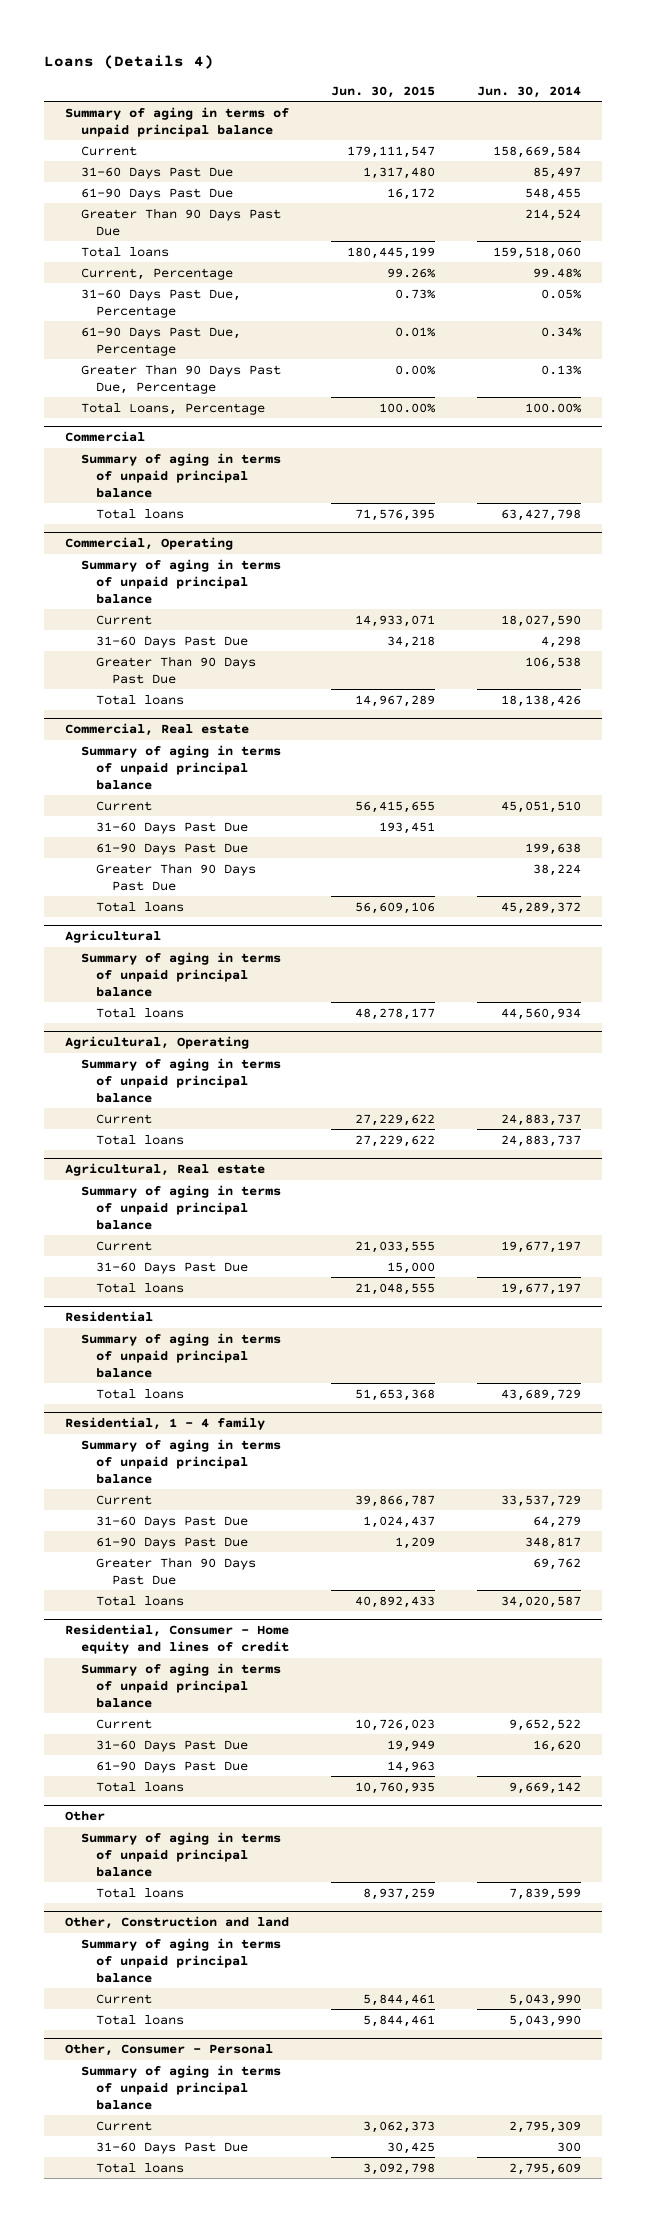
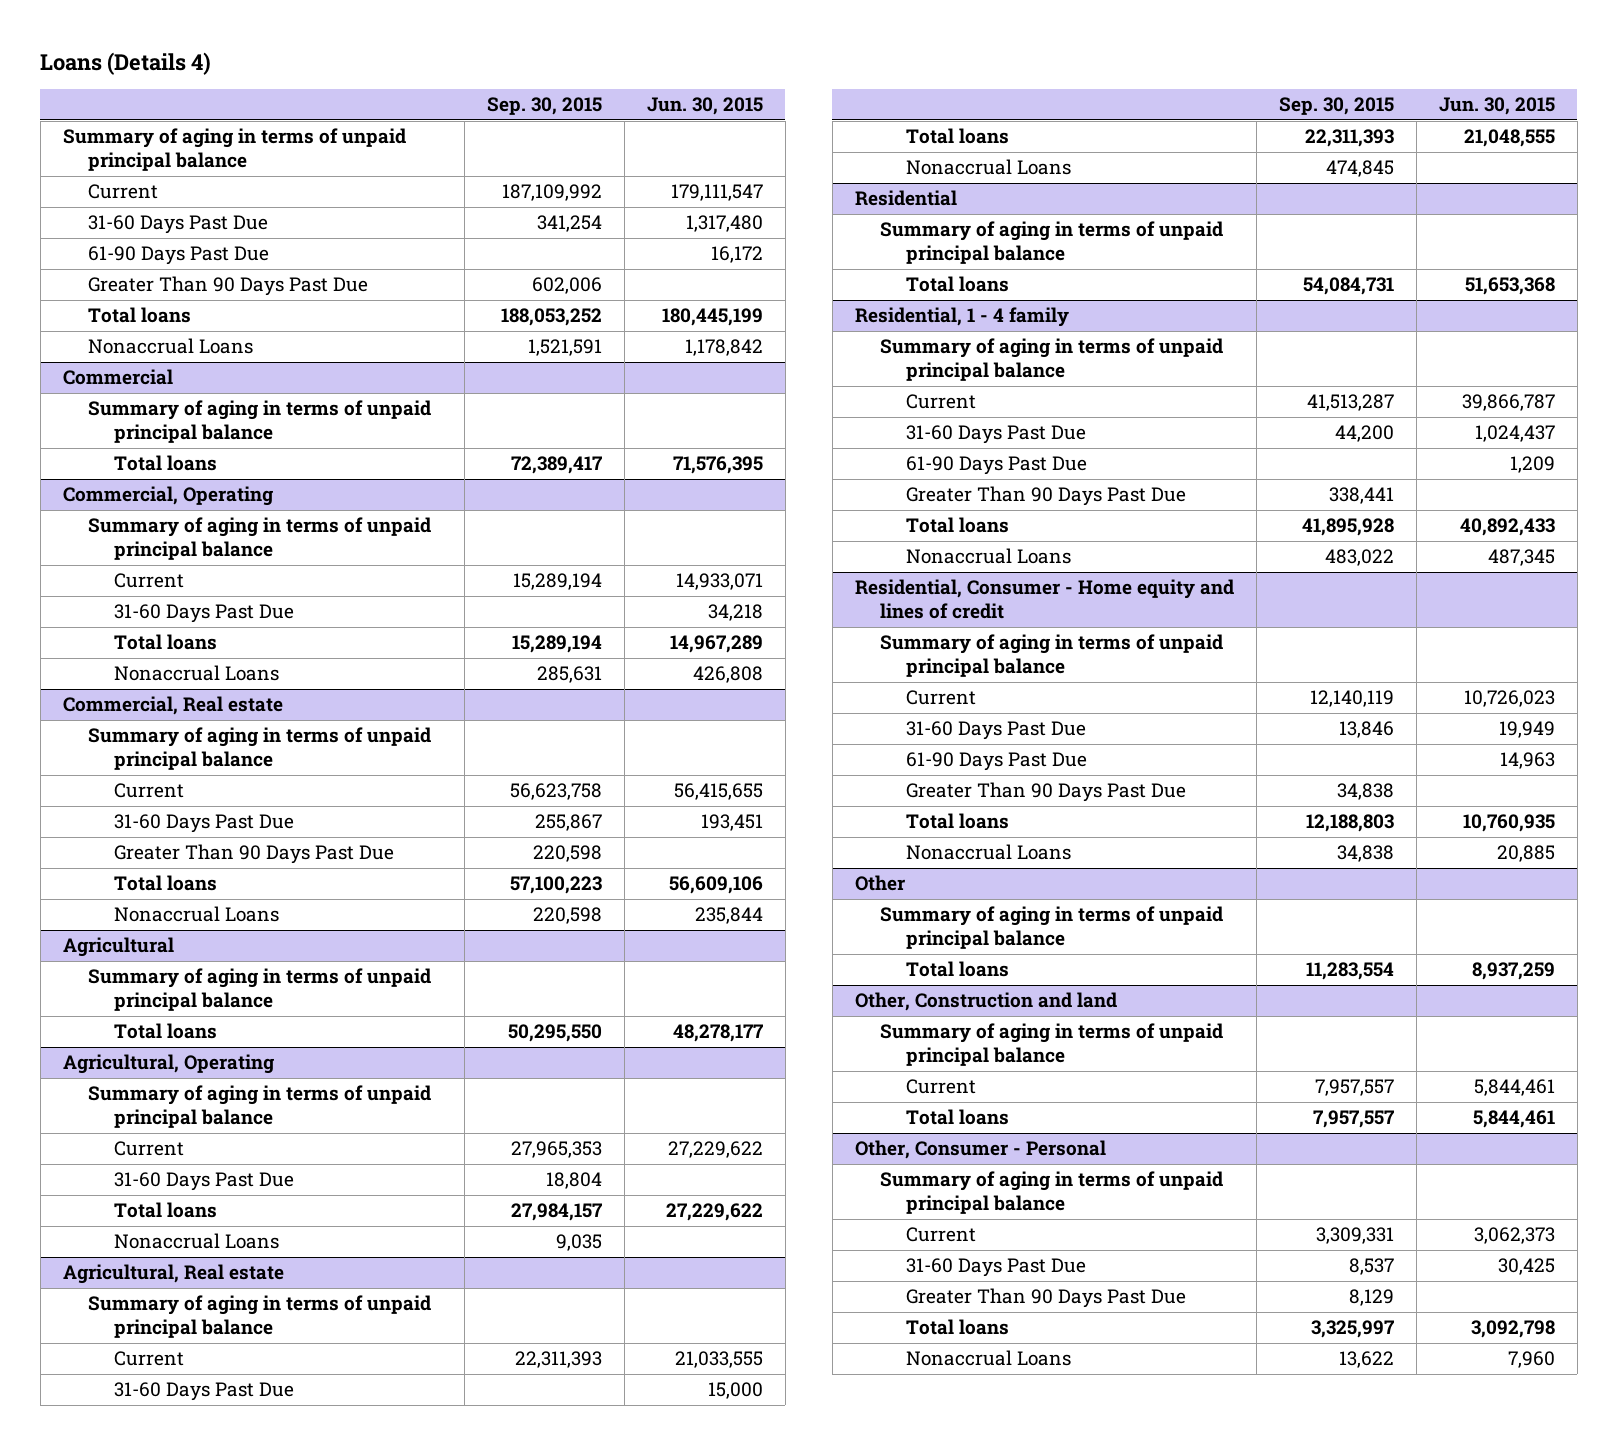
- | Jun. 30, 2015 | Jun. 30, 2014
+ | Sep. 30, 2015 | Jun. 30, 2015
- Current, Percentage | 99.26% | 99.48%
- 31-60 Days Past Due, Percentage | 0.73% | 0.05%
- 61-90 Days Past Due, Percentage | 0.01% | 0.34%
- Greater Than 90 Days Past Due, Percentage | 0.00% | 0.13%
- Total Loans, Percentage | 100.00% | 100.00%
+ Nonaccrual Loans | 1,521,591 | 1,178,842
@ Commercial, Operating
- Greater Than 90 Days Past Due | | 106,538
+ Nonaccrual Loans | 285,631 | 426,808
@ Commercial, Real estate
- 61-90 Days Past Due | | 199,638
+ Nonaccrual Loans | 220,598 | 235,844
@ Agricultural, Operating
+ 31-60 Days Past Due | 18,804 |
+ Nonaccrual Loans | 9,035 |
@ Agricultural, Real estate
+ Nonaccrual Loans | 474,845 |
@ Residential, 1 - 4 family
+ Nonaccrual Loans | 483,022 | 487,345
@ Residential, Consumer - Home equity and lines of credit
+ Greater Than 90 Days Past Due | 34,838 |
+ Nonaccrual Loans | 34,838 | 20,885
@ Other, Consumer - Personal
+ Greater Than 90 Days Past Due | 8,129 |
+ Nonaccrual Loans | 13,622 | 7,960

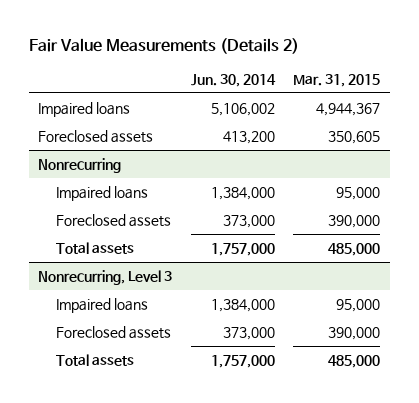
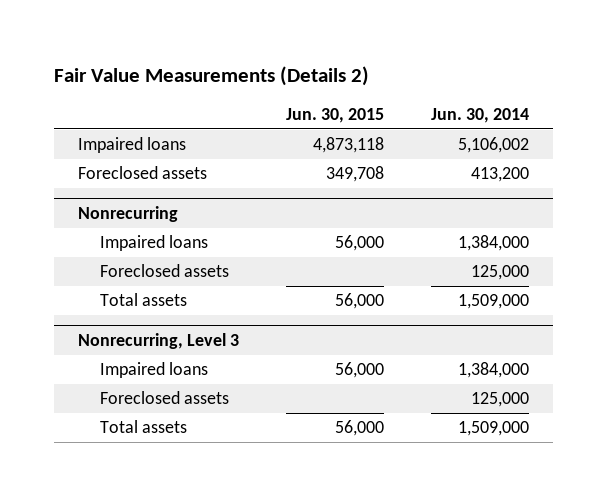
- | Jun. 30, 2014 | Mar. 31, 2015
+ | Jun. 30, 2015 | Jun. 30, 2014
@ Nonrecurring
- Foreclosed assets | 373,000 | 390,000
- Total assets | 1,757,000 | 485,000
+ Foreclosed assets | | 125,000
+ Total assets | 56,000 | 1,509,000
@ Nonrecurring, Level 3
- Foreclosed assets | 373,000 | 390,000
- Total assets | 1,757,000 | 485,000
+ Foreclosed assets | | 125,000
+ Total assets | 56,000 | 1,509,000

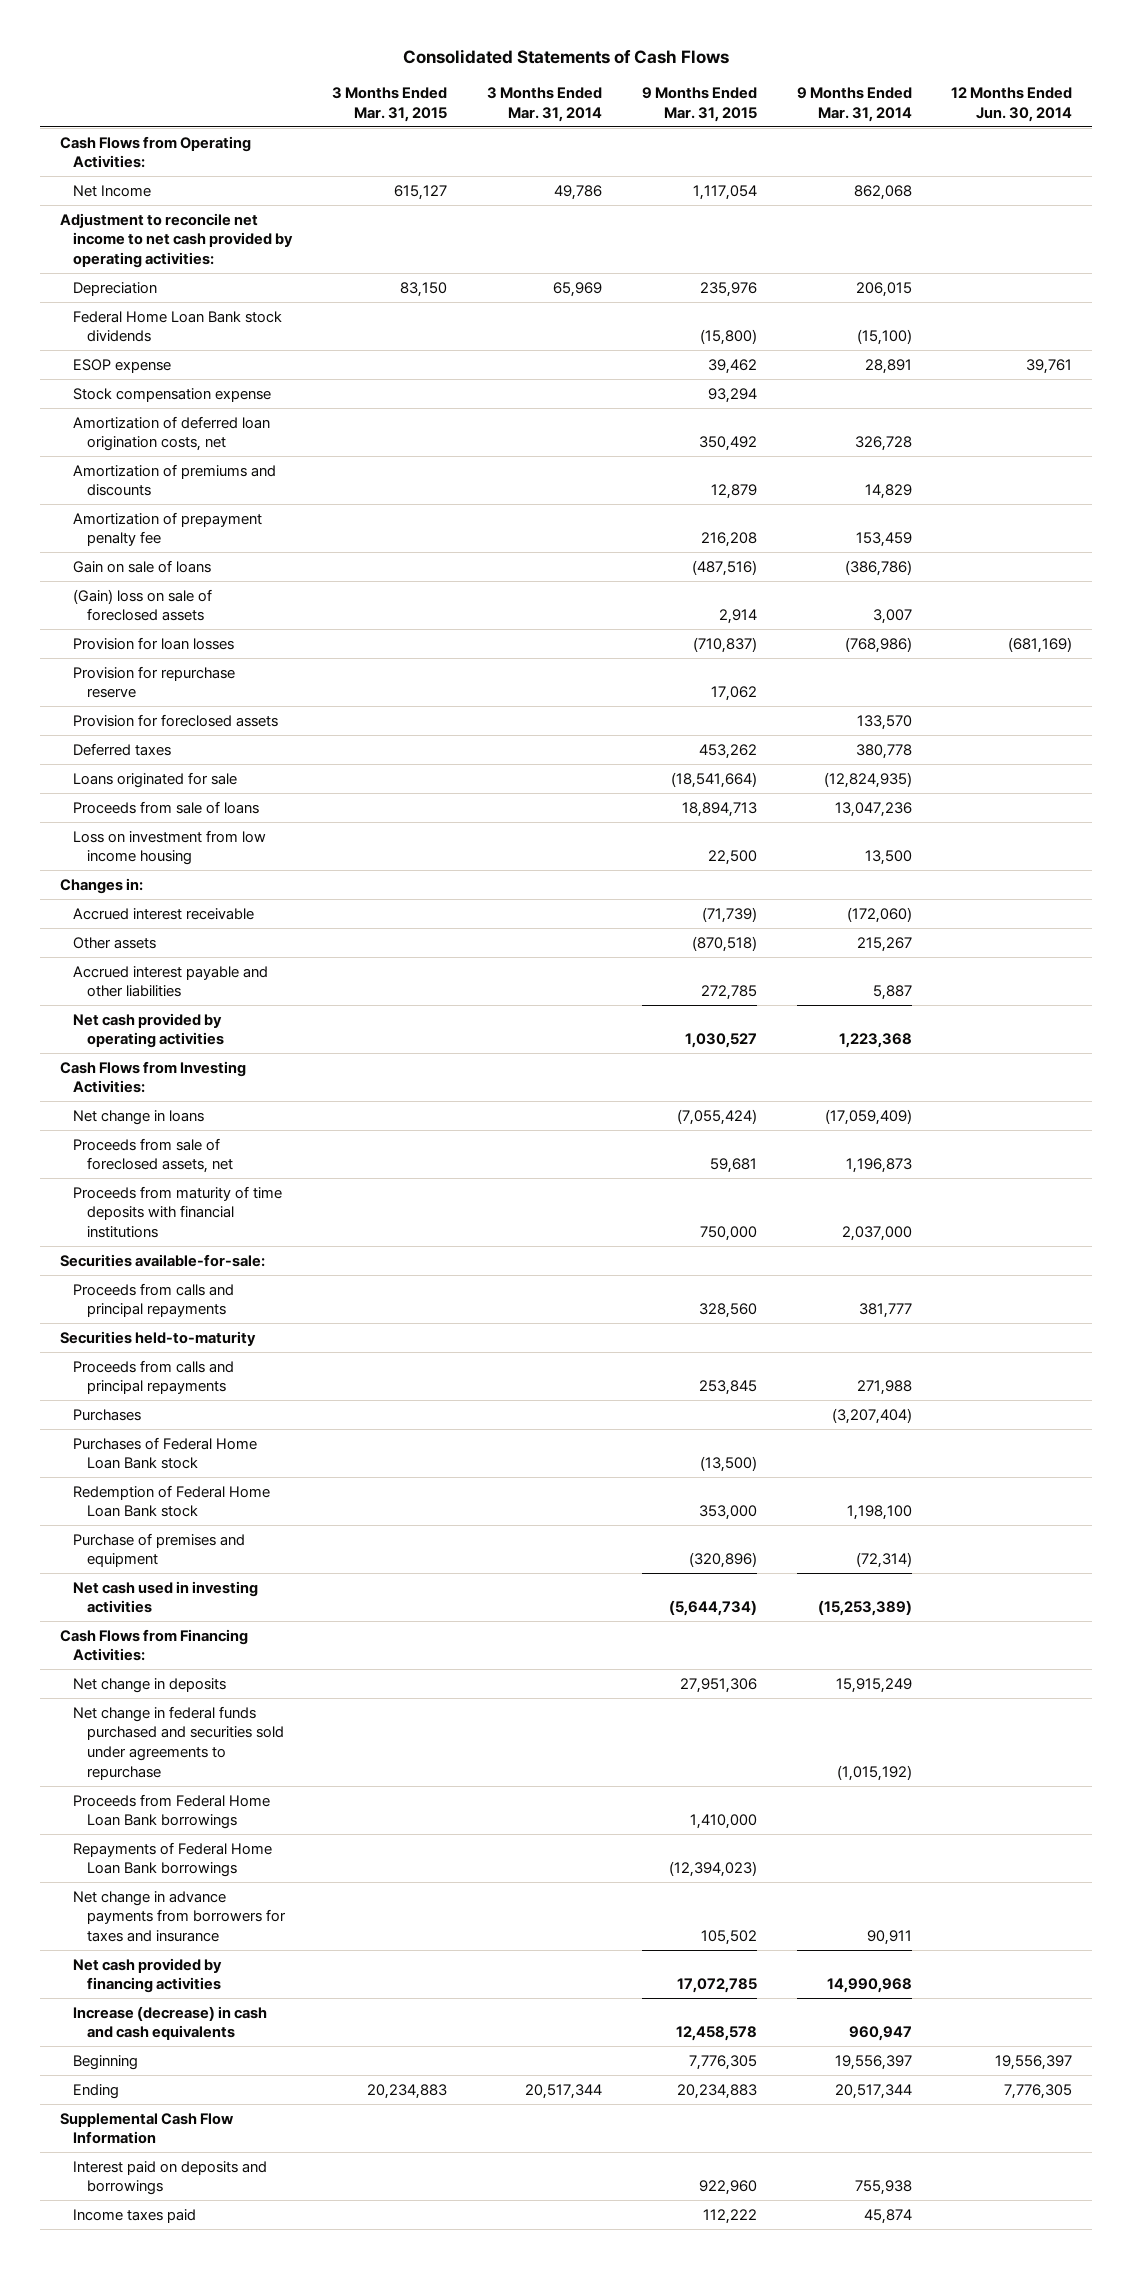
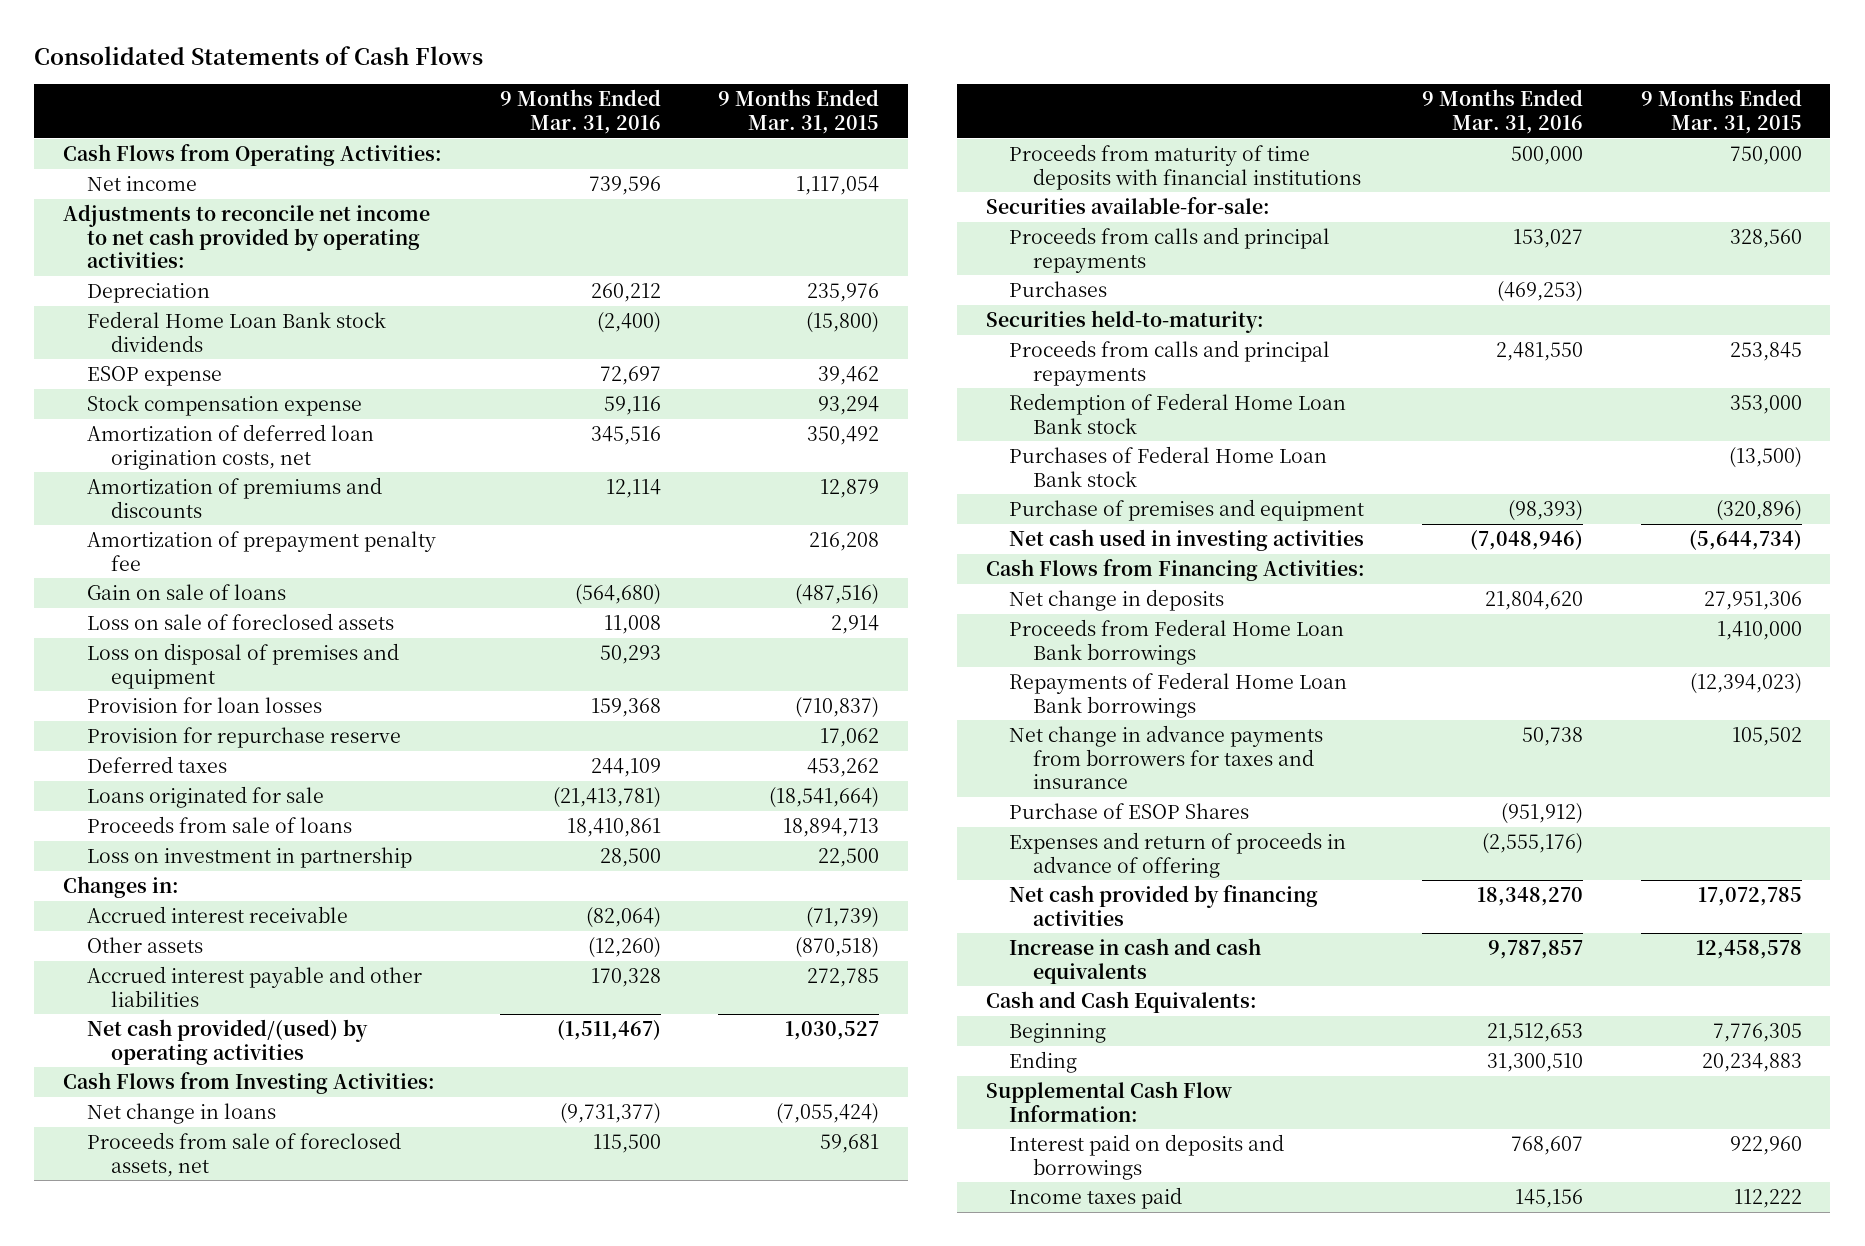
- | 3 Months Ended Mar. 31, 2015 | 3 Months Ended Mar. 31, 2014 | 9 Months Ended Mar. 31, 2015 | 9 Months Ended Mar. 31, 2014 | 12 Months Ended Jun. 30, 2014
+ | 9 Months Ended Mar. 31, 2016 | 9 Months Ended Mar. 31, 2015
- Net Income | 615,127 | 49,786 | 1,117,054 | 862,068 |
- Adjustment to reconcile net income to net cash provided by operating activities:
+ Net income | 739,596 | 1,117,054
+ Adjustments to reconcile net income to net cash provided by operating activities:
- (Gain) loss on sale of foreclosed assets | | | 2,914 | 3,007 |
+ Loss on sale of foreclosed assets | 11,008 | 2,914
+ Loss on disposal of premises and equipment | 50,293 |
- Provision for foreclosed assets | | | | 133,570 |
- Loss on investment from low income housing | | | 22,500 | 13,500 |
+ Loss on investment in partnership | 28,500 | 22,500
- Net cash provided by operating activities | | | 1,030,527 | 1,223,368 |
+ Net cash provided/(used) by operating activities | (1,511,467) | 1,030,527
- Securities held-to-maturity
+ Securities held-to-maturity:
moved down: Proceeds from calls and principal repayments | 2,481,550 | 253,845
moved down: Purchases of Federal Home Loan Bank stock | | (13,500)
- Net change in federal funds purchased and securities sold under agreements to repurchase | | | | (1,015,192) |
+ Purchase of ESOP Shares | (951,912) |
+ Expenses and return of proceeds in advance of offering | (2,555,176) |
- Increase (decrease) in cash and cash equivalents | | | 12,458,578 | 960,947 |
+ Increase in cash and cash equivalents | 9,787,857 | 12,458,578
+ Cash and Cash Equivalents:
- Supplemental Cash Flow Information
+ Supplemental Cash Flow Information:

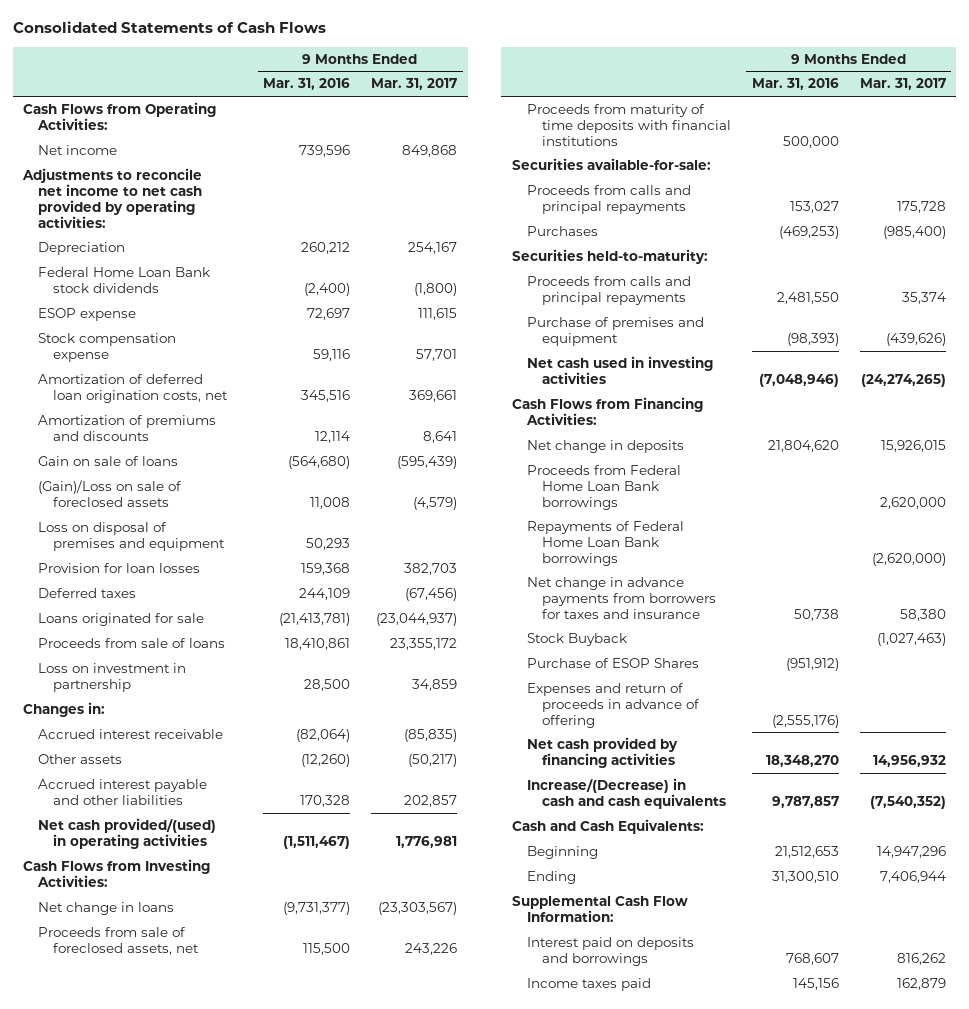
- | 9 Months Ended Mar. 31, 2016 | 9 Months Ended Mar. 31, 2015
+ | 9 Months Ended Mar. 31, 2016 | 9 Months Ended Mar. 31, 2017
- Amortization of prepayment penalty fee | | 216,208
- Loss on sale of foreclosed assets | 11,008 | 2,914
+ (Gain)/Loss on sale of foreclosed assets | 11,008 | (4,579)
- Provision for repurchase reserve | | 17,062
- Net cash provided/(used) by operating activities | (1,511,467) | 1,030,527
+ Net cash provided/(used) in operating activities | (1,511,467) | 1,776,981
- Redemption of Federal Home Loan Bank stock | | 353,000
- Purchases of Federal Home Loan Bank stock | | (13,500)
+ Stock Buyback | | (1,027,463)
- Increase in cash and cash equivalents | 9,787,857 | 12,458,578
+ Increase/(Decrease) in cash and cash equivalents | 9,787,857 | (7,540,352)

